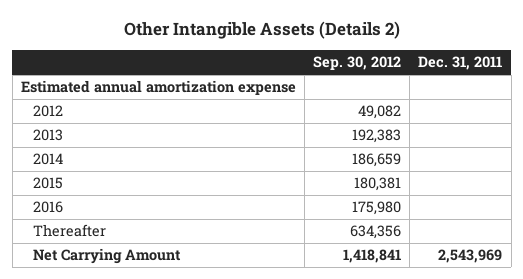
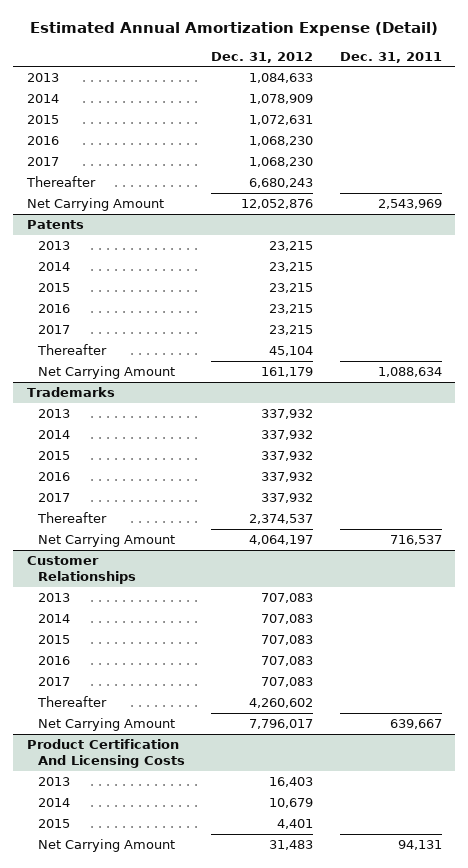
- Other Intangible Assets (Details 2)
+ Estimated Annual Amortization Expense (Detail)
- | Sep. 30, 2012 | Dec. 31, 2011
+ | Dec. 31, 2012 | Dec. 31, 2011
- Estimated annual amortization expense
- 2012 | 49,082 |
+ 2017 | 1,068,230 |
+ Patents
+ 2013 | 23,215 |
+ 2014 | 23,215 |
+ 2015 | 23,215 |
+ 2016 | 23,215 |
+ 2017 | 23,215 |
+ Thereafter | 45,104 |
+ Net Carrying Amount | 161,179 | 1,088,634
+ Trademarks
+ 2013 | 337,932 |
+ 2014 | 337,932 |
+ 2015 | 337,932 |
+ 2016 | 337,932 |
+ 2017 | 337,932 |
+ Thereafter | 2,374,537 |
+ Net Carrying Amount | 4,064,197 | 716,537
+ Customer Relationships
+ 2013 | 707,083 |
+ 2014 | 707,083 |
+ 2015 | 707,083 |
+ 2016 | 707,083 |
+ 2017 | 707,083 |
+ Thereafter | 4,260,602 |
+ Net Carrying Amount | 7,796,017 | 639,667
+ Product Certification And Licensing Costs
+ 2013 | 16,403 |
+ 2014 | 10,679 |
+ 2015 | 4,401 |
+ Net Carrying Amount | 31,483 | 94,131

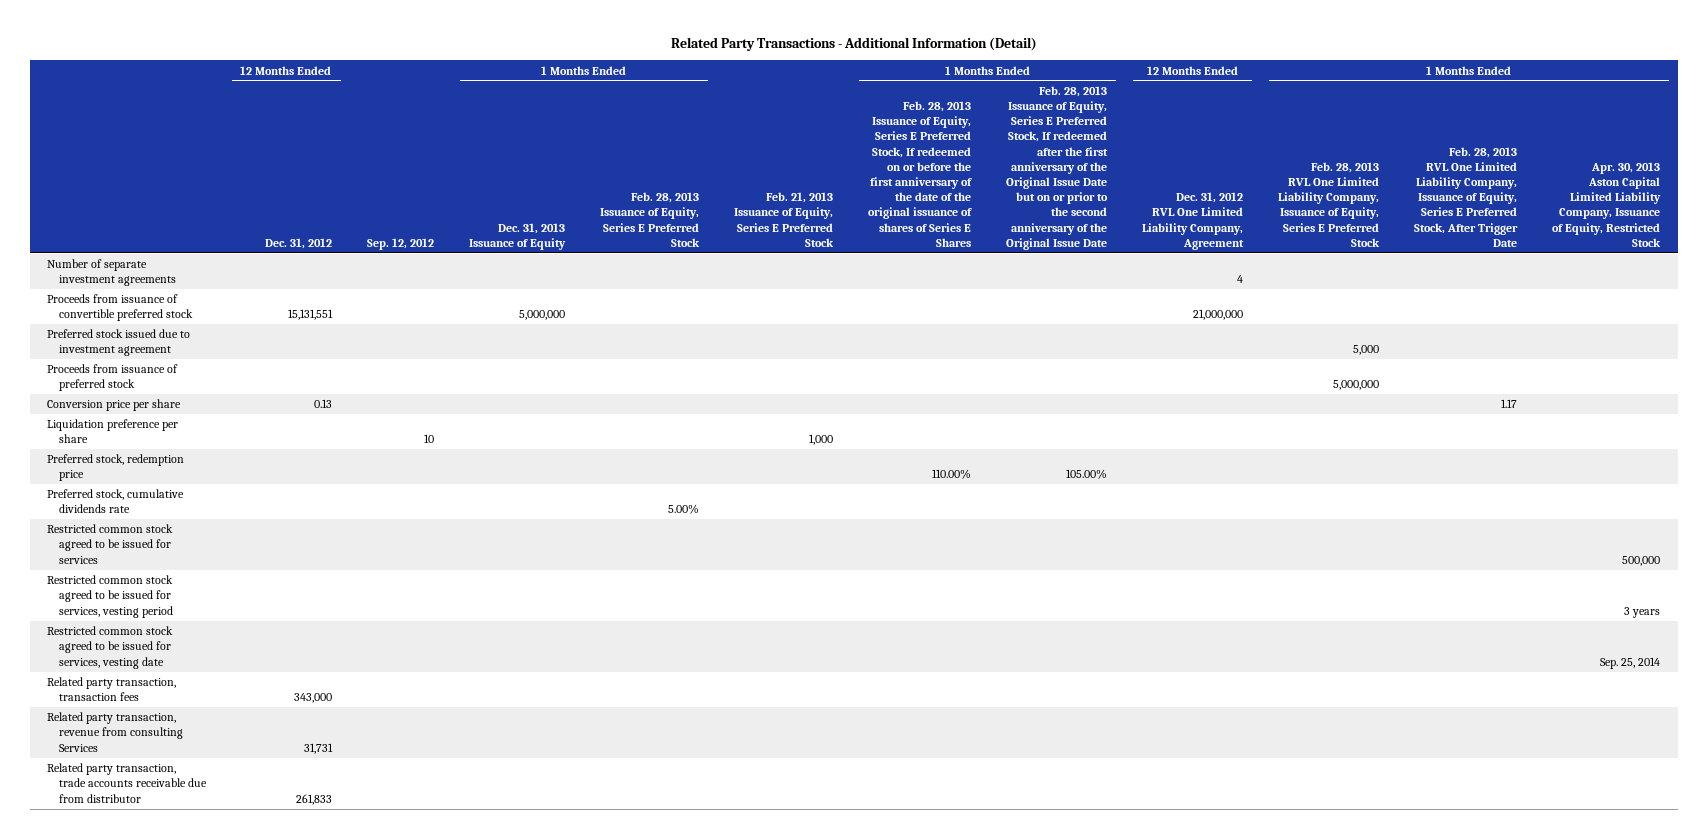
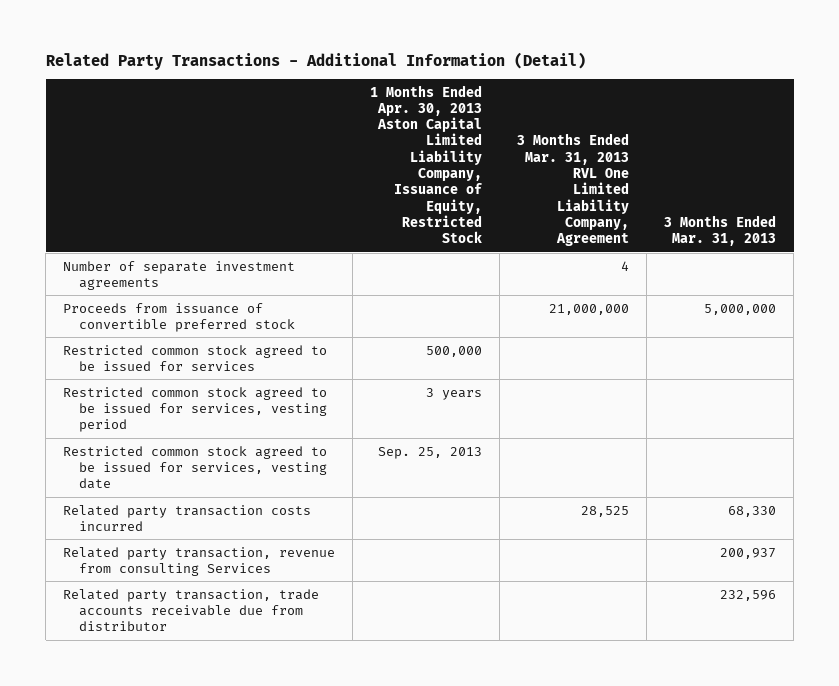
- | 12 Months Ended Dec. 31, 2012 | Sep. 12, 2012 | 1 Months Ended Dec. 31, 2013 Issuance of Equity | 1 Months Ended Feb. 28, 2013 Issuance of Equity, Series E Preferred Stock | Feb. 21, 2013 Issuance of Equity, Series E Preferred Stock | 1 Months Ended Feb. 28, 2013 Issuance of Equity, Series E Preferred Stock, If redeemed on or before the first anniversary of the date of the original issuance of shares of Series E Shares | 1 Months Ended Feb. 28, 2013 Issuance of Equity, Series E Preferred Stock, If redeemed after the first anniversary of the Original Issue Date but on or prior to the second anniversary of the Original Issue Date | 12 Months Ended Dec. 31, 2012 RVL One Limited Liability Company, Agreement | 1 Months Ended Feb. 28, 2013 RVL One Limited Liability Company, Issuance of Equity, Series E Preferred Stock | 1 Months Ended Feb. 28, 2013 RVL One Limited Liability Company, Issuance of Equity, Series E Preferred Stock, After Trigger Date | 1 Months Ended Apr. 30, 2013 Aston Capital Limited Liability Company, Issuance of Equity, Restricted Stock
+ | 1 Months Ended Apr. 30, 2013 Aston Capital Limited Liability Company, Issuance of Equity, Restricted Stock | 3 Months Ended Mar. 31, 2013 RVL One Limited Liability Company, Agreement | 3 Months Ended Mar. 31, 2013
- Preferred stock issued due to investment agreement | | | | | | | | | 5,000 | |
- Proceeds from issuance of preferred stock | | | | | | | | | 5,000,000 | |
- Conversion price per share | 0.13 | | | | | | | | | 1.17 |
- Liquidation preference per share | | 10 | | | 1,000 | | | | | |
- Preferred stock, redemption price | | | | | | 110.00% | 105.00% | | | |
- Preferred stock, cumulative dividends rate | | | | 5.00% | | | | | | |
- Restricted common stock agreed to be issued for services, vesting date | | | | | | | | | | | Sep. 25, 2014
- Related party transaction, transaction fees | 343,000 | | | | | | | | | |
+ Restricted common stock agreed to be issued for services, vesting date | Sep. 25, 2013 | |
+ Related party transaction costs incurred | | 28,525 | 68,330

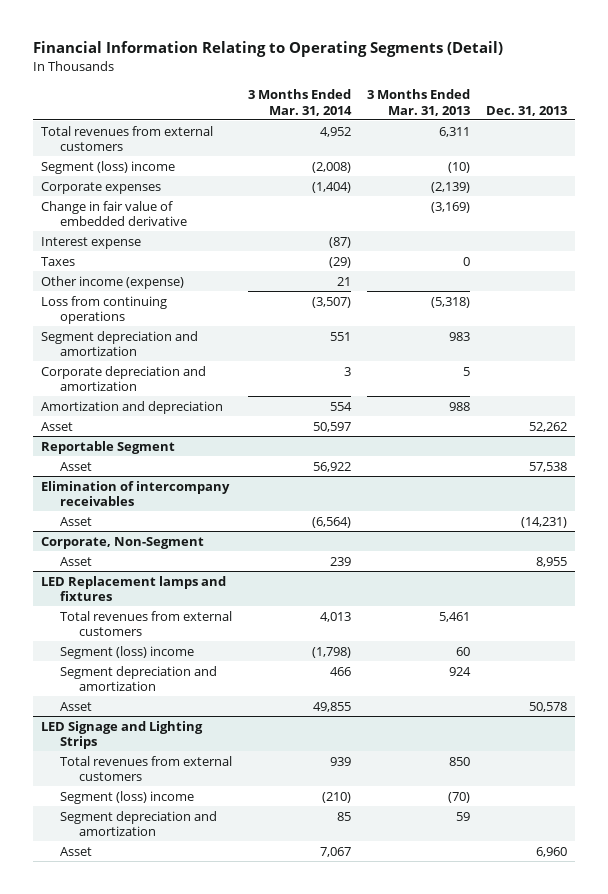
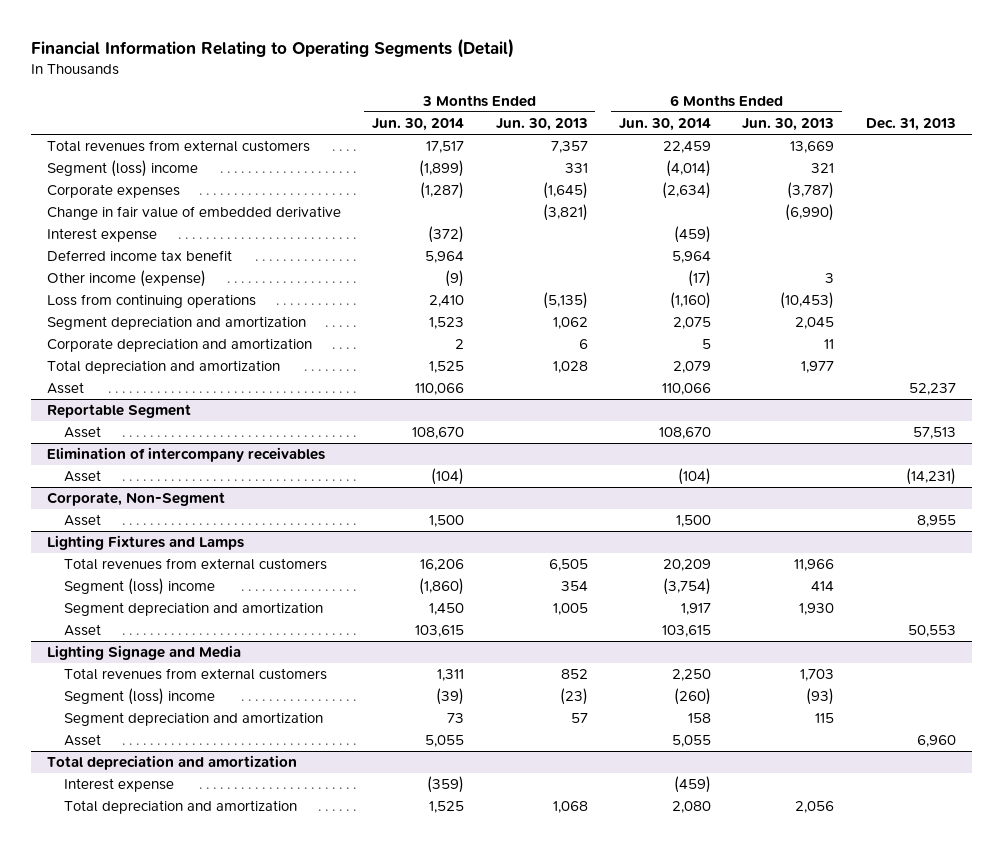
- | 3 Months Ended Mar. 31, 2014 | 3 Months Ended Mar. 31, 2013 | Dec. 31, 2013
+ | 3 Months Ended Jun. 30, 2014 | 3 Months Ended Jun. 30, 2013 | 6 Months Ended Jun. 30, 2014 | 6 Months Ended Jun. 30, 2013 | Dec. 31, 2013
- Taxes | (29) | 0 |
+ Deferred income tax benefit | 5,964 | | 5,964 | |
- Amortization and depreciation | 554 | 988 |
- Asset | 50,597 | | 52,262
+ Total depreciation and amortization | 1,525 | 1,028 | 2,079 | 1,977 |
+ Asset | 110,066 | | 110,066 | | 52,237
@ Reportable Segment
- Asset | 56,922 | | 57,538
+ Asset | 108,670 | | 108,670 | | 57,513
- LED Replacement lamps and fixtures
+ Lighting Fixtures and Lamps
- Asset | 49,855 | | 50,578
- LED Signage and Lighting Strips
+ Asset | 103,615 | | 103,615 | | 50,553
+ Lighting Signage and Media
+ Total depreciation and amortization
+ Interest expense | (359) | | (459) | |
+ Total depreciation and amortization | 1,525 | 1,068 | 2,080 | 2,056 |

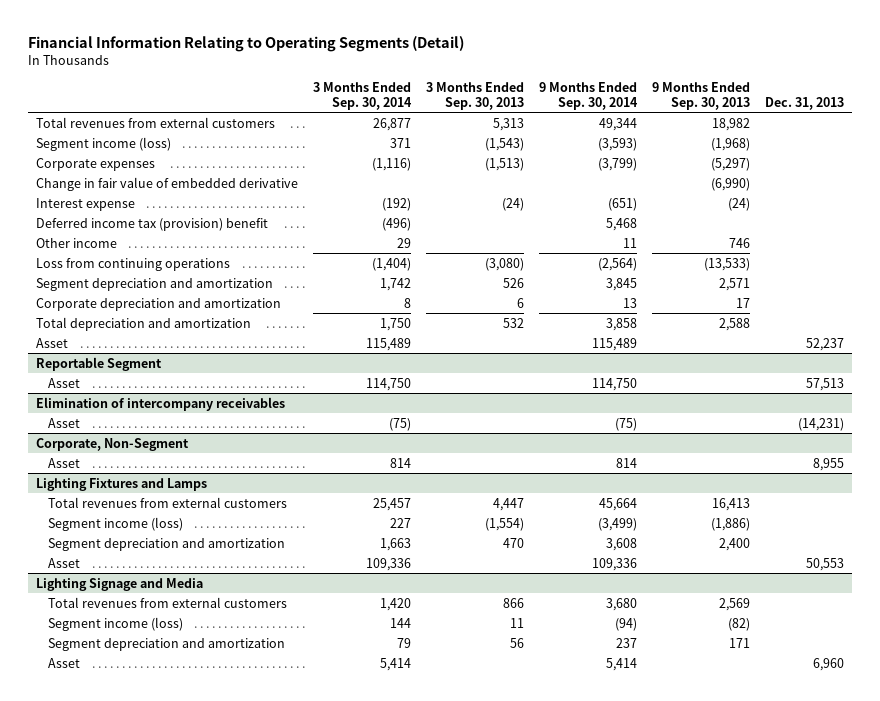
- | 3 Months Ended Jun. 30, 2014 | 3 Months Ended Jun. 30, 2013 | 6 Months Ended Jun. 30, 2014 | 6 Months Ended Jun. 30, 2013 | Dec. 31, 2013
+ | 3 Months Ended Sep. 30, 2014 | 3 Months Ended Sep. 30, 2013 | 9 Months Ended Sep. 30, 2014 | 9 Months Ended Sep. 30, 2013 | Dec. 31, 2013
- Segment (loss) income | (1,899) | 331 | (4,014) | 321 |
+ Segment income (loss) | 371 | (1,543) | (3,593) | (1,968) |
- Deferred income tax benefit | 5,964 | | 5,964 | |
- Other income (expense) | (9) | | (17) | 3 |
+ Deferred income tax (provision) benefit | (496) | | 5,468 | |
+ Other income | 29 | | 11 | 746 |
@ Lighting Fixtures and Lamps
- Segment (loss) income | (1,860) | 354 | (3,754) | 414 |
+ Segment income (loss) | 227 | (1,554) | (3,499) | (1,886) |
@ Lighting Signage and Media
- Segment (loss) income | (39) | (23) | (260) | (93) |
+ Segment income (loss) | 144 | 11 | (94) | (82) |
- Total depreciation and amortization
- Interest expense | (359) | | (459) | |
- Total depreciation and amortization | 1,525 | 1,068 | 2,080 | 2,056 |

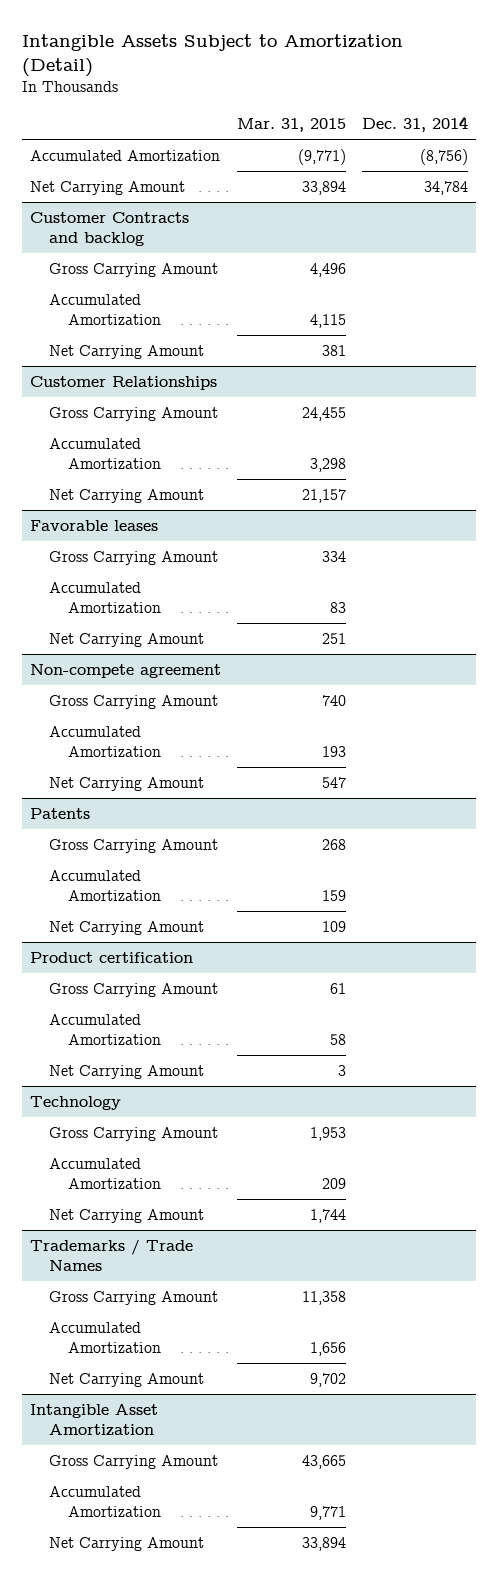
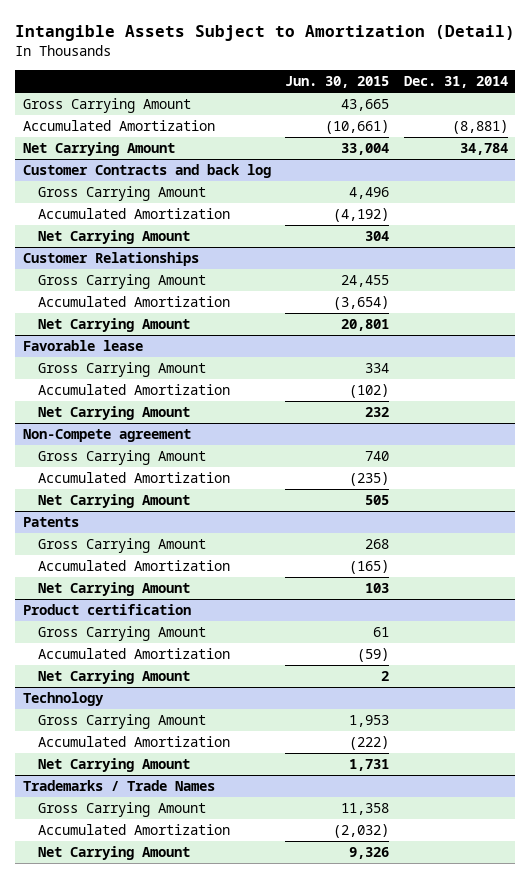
- | Mar. 31, 2015 | Dec. 31, 2014
+ | Jun. 30, 2015 | Dec. 31, 2014
- Accumulated Amortization | (9,771) | (8,756)
+ Gross Carrying Amount | 43,665 |
+ Accumulated Amortization | (10,661) | (8,881)
- Customer Contracts and backlog
+ Customer Contracts and back log
- Favorable leases
+ Favorable lease
- Non-compete agreement
+ Non-Compete agreement
- Intangible Asset Amortization
- Gross Carrying Amount | 43,665 |
- Accumulated Amortization | 9,771 |
- Net Carrying Amount | 33,894 |

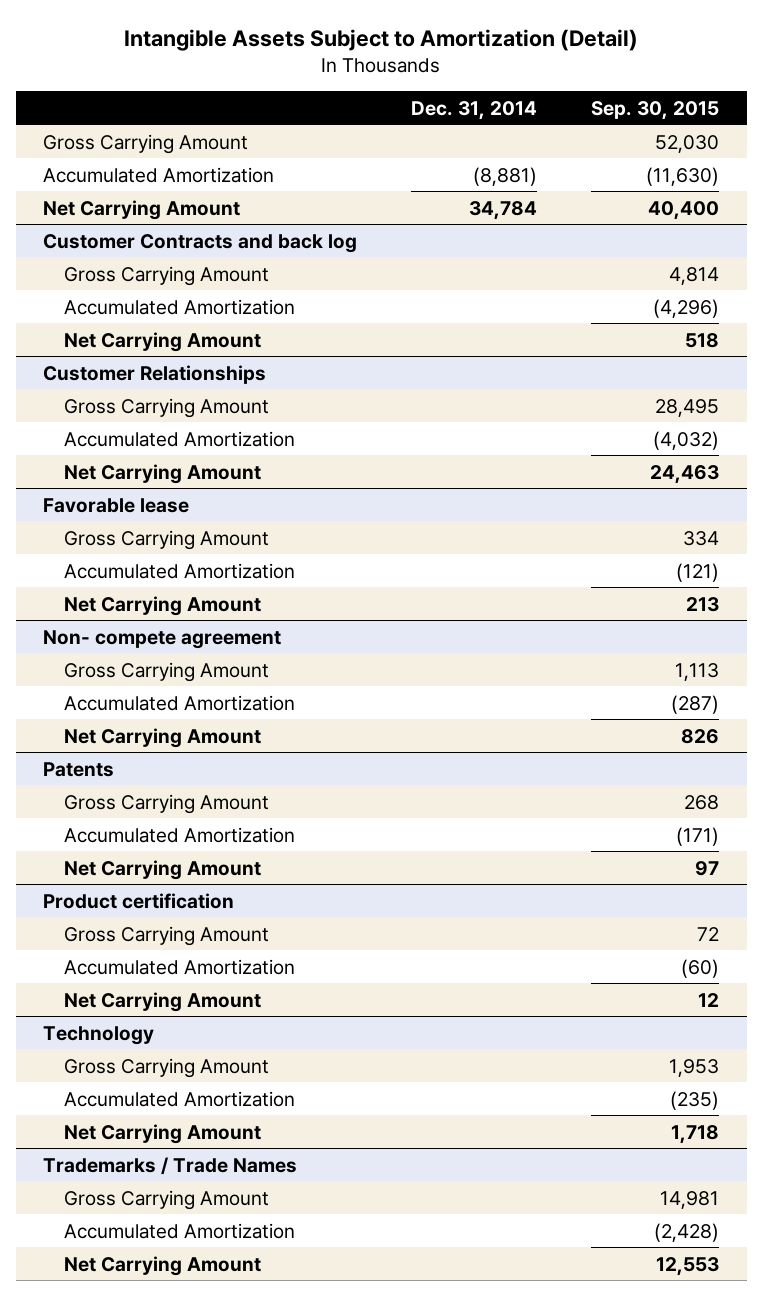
- | Jun. 30, 2015 | Dec. 31, 2014
+ | Dec. 31, 2014 | Sep. 30, 2015
- Non-Compete agreement
+ Non- compete agreement

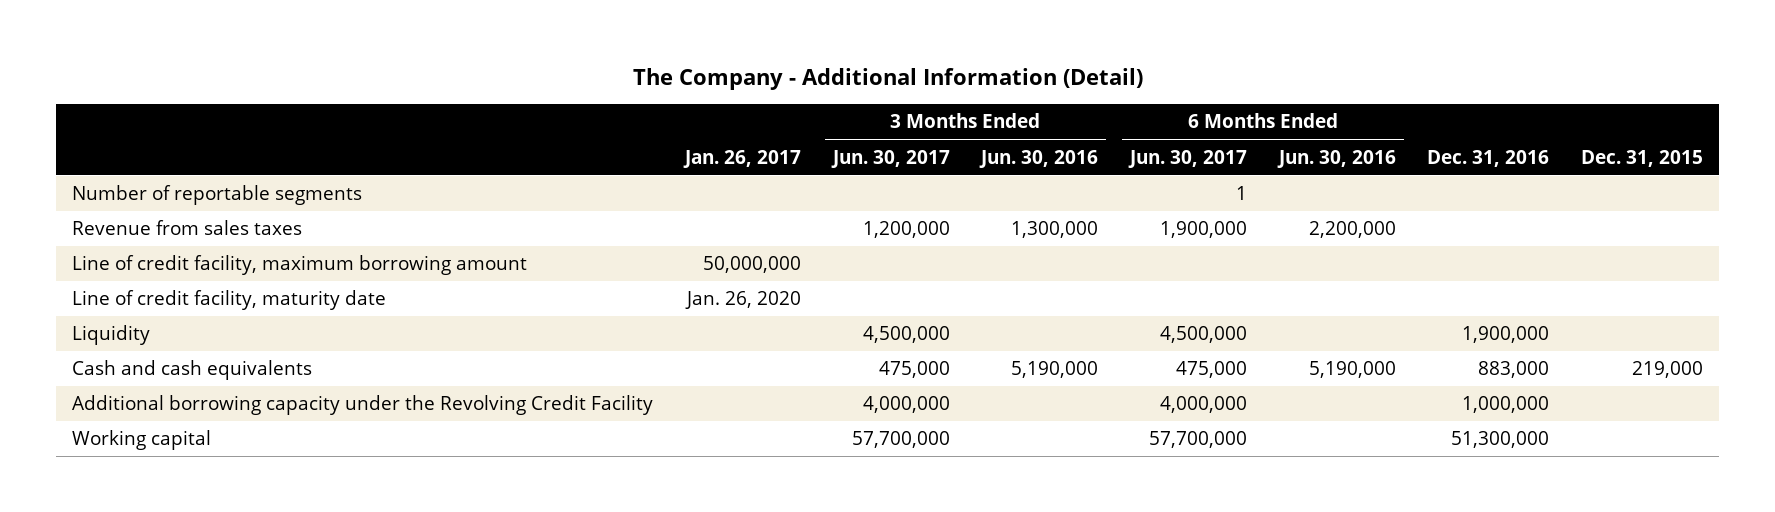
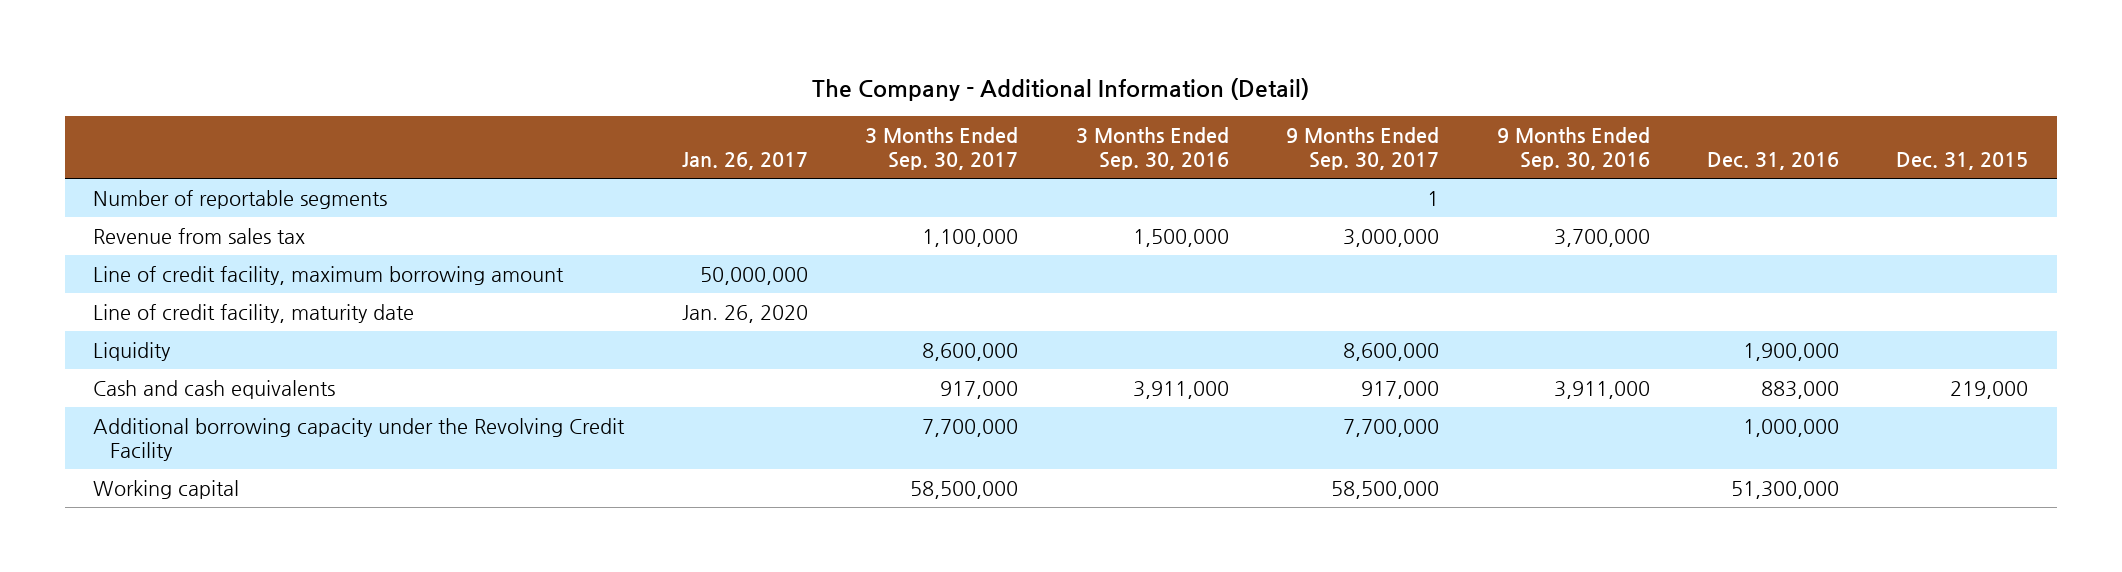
- | Jan. 26, 2017 | 3 Months Ended Jun. 30, 2017 | 3 Months Ended Jun. 30, 2016 | 6 Months Ended Jun. 30, 2017 | 6 Months Ended Jun. 30, 2016 | Dec. 31, 2016 | Dec. 31, 2015
+ | Jan. 26, 2017 | 3 Months Ended Sep. 30, 2017 | 3 Months Ended Sep. 30, 2016 | 9 Months Ended Sep. 30, 2017 | 9 Months Ended Sep. 30, 2016 | Dec. 31, 2016 | Dec. 31, 2015
- Revenue from sales taxes | | 1,200,000 | 1,300,000 | 1,900,000 | 2,200,000 | |
+ Revenue from sales tax | | 1,100,000 | 1,500,000 | 3,000,000 | 3,700,000 | |

